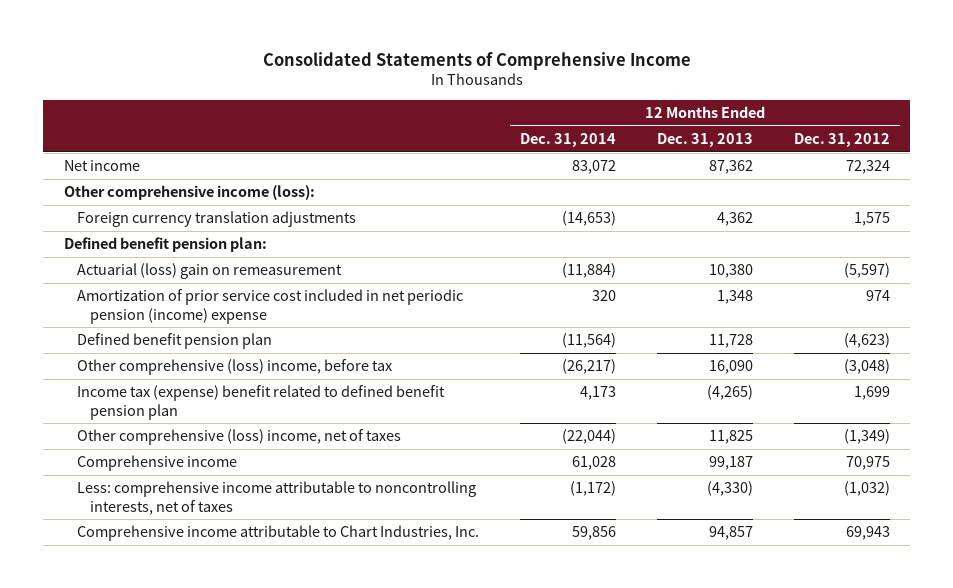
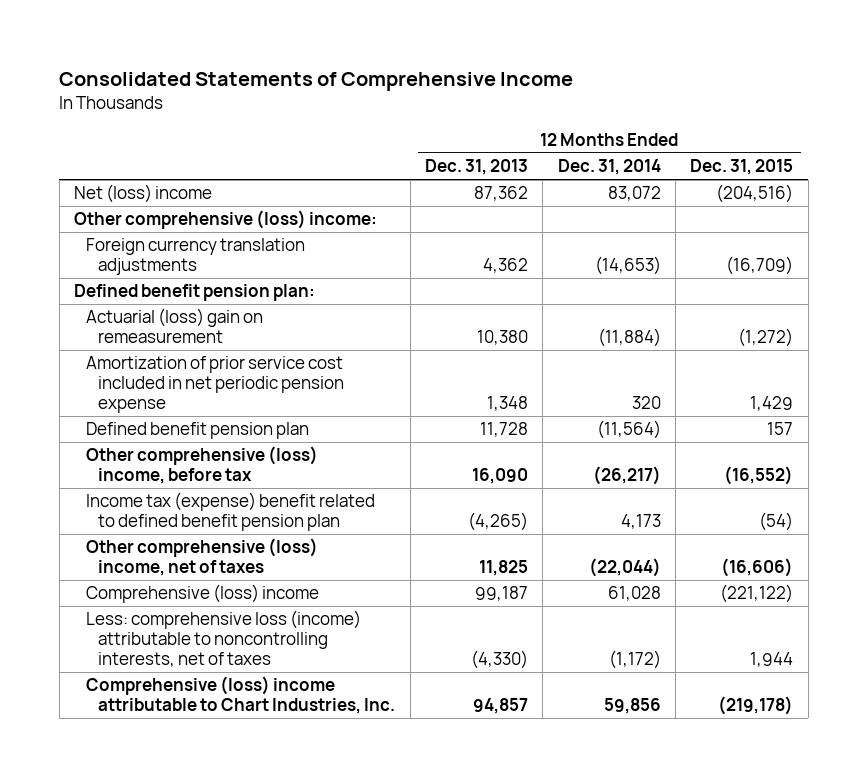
- | 12 Months Ended Dec. 31, 2014 | 12 Months Ended Dec. 31, 2013 | 12 Months Ended Dec. 31, 2012
+ | 12 Months Ended Dec. 31, 2013 | 12 Months Ended Dec. 31, 2014 | 12 Months Ended Dec. 31, 2015
- Net income | 83,072 | 87,362 | 72,324
- Other comprehensive income (loss):
+ Net (loss) income | 87,362 | 83,072 | (204,516)
+ Other comprehensive (loss) income:
- Amortization of prior service cost included in net periodic pension (income) expense | 320 | 1,348 | 974
+ Amortization of prior service cost included in net periodic pension expense | 1,348 | 320 | 1,429
- Comprehensive income | 61,028 | 99,187 | 70,975
- Less: comprehensive income attributable to noncontrolling interests, net of taxes | (1,172) | (4,330) | (1,032)
- Comprehensive income attributable to Chart Industries, Inc. | 59,856 | 94,857 | 69,943
+ Comprehensive (loss) income | 99,187 | 61,028 | (221,122)
+ Less: comprehensive loss (income) attributable to noncontrolling interests, net of taxes | (4,330) | (1,172) | 1,944
+ Comprehensive (loss) income attributable to Chart Industries, Inc. | 94,857 | 59,856 | (219,178)

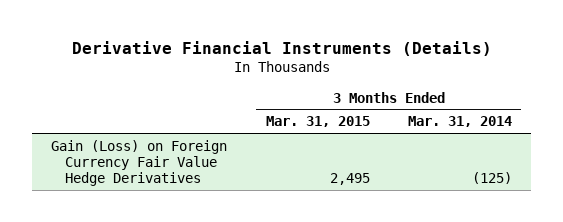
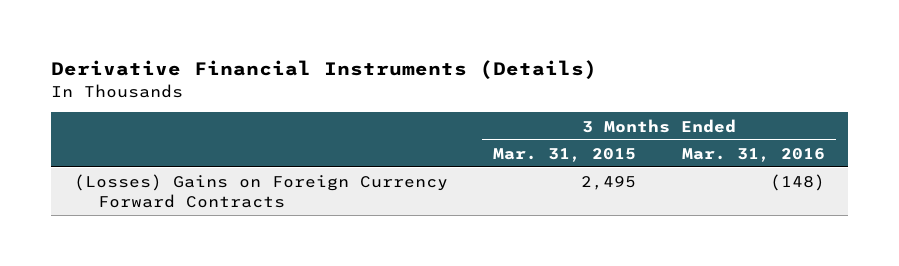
- | 3 Months Ended Mar. 31, 2015 | 3 Months Ended Mar. 31, 2014
+ | 3 Months Ended Mar. 31, 2015 | 3 Months Ended Mar. 31, 2016
- Gain (Loss) on Foreign Currency Fair Value Hedge Derivatives | 2,495 | (125)
+ (Losses) Gains on Foreign Currency Forward Contracts | 2,495 | (148)

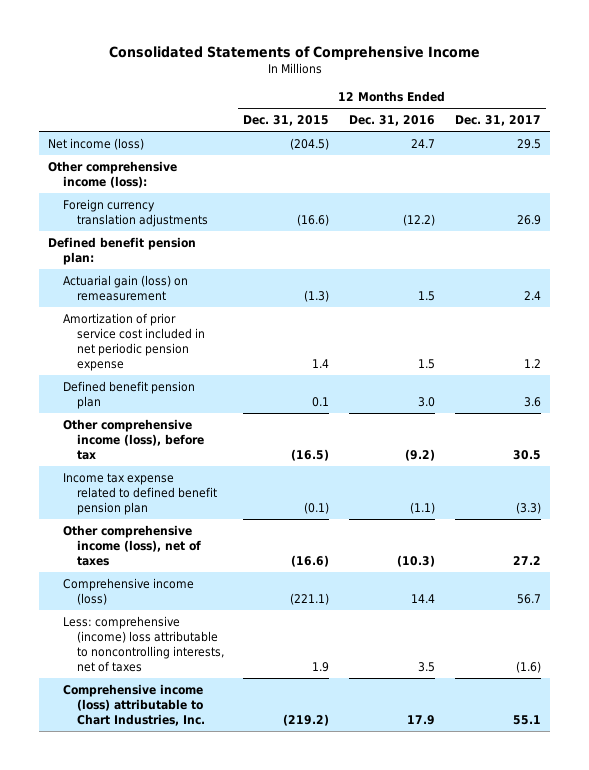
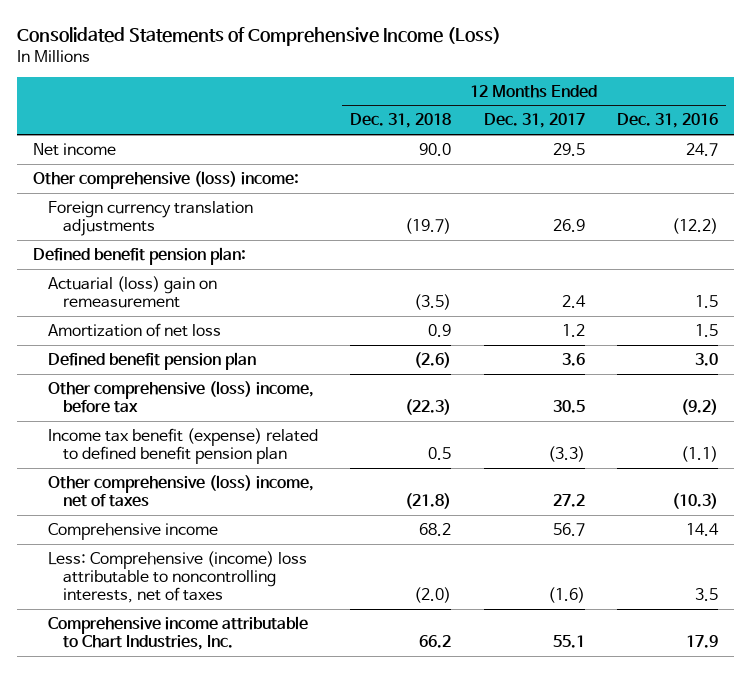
- Consolidated Statements of Comprehensive Income
+ Consolidated Statements of Comprehensive Income (Loss)
- | 12 Months Ended Dec. 31, 2015 | 12 Months Ended Dec. 31, 2016 | 12 Months Ended Dec. 31, 2017
+ | 12 Months Ended Dec. 31, 2018 | 12 Months Ended Dec. 31, 2017 | 12 Months Ended Dec. 31, 2016
- Net income (loss) | (204.5) | 24.7 | 29.5
- Other comprehensive income (loss):
+ Net income | 90.0 | 29.5 | 24.7
+ Other comprehensive (loss) income:
- Actuarial gain (loss) on remeasurement | (1.3) | 1.5 | 2.4
- Amortization of prior service cost included in net periodic pension expense | 1.4 | 1.5 | 1.2
+ Actuarial (loss) gain on remeasurement | (3.5) | 2.4 | 1.5
+ Amortization of net loss | 0.9 | 1.2 | 1.5
- Other comprehensive income (loss), before tax | (16.5) | (9.2) | 30.5
- Income tax expense related to defined benefit pension plan | (0.1) | (1.1) | (3.3)
- Other comprehensive income (loss), net of taxes | (16.6) | (10.3) | 27.2
- Comprehensive income (loss) | (221.1) | 14.4 | 56.7
- Less: comprehensive (income) loss attributable to noncontrolling interests, net of taxes | 1.9 | 3.5 | (1.6)
- Comprehensive income (loss) attributable to Chart Industries, Inc. | (219.2) | 17.9 | 55.1
+ Other comprehensive (loss) income, before tax | (22.3) | 30.5 | (9.2)
+ Income tax benefit (expense) related to defined benefit pension plan | 0.5 | (3.3) | (1.1)
+ Other comprehensive (loss) income, net of taxes | (21.8) | 27.2 | (10.3)
+ Comprehensive income | 68.2 | 56.7 | 14.4
+ Less: Comprehensive (income) loss attributable to noncontrolling interests, net of taxes | (2.0) | (1.6) | 3.5
+ Comprehensive income attributable to Chart Industries, Inc. | 66.2 | 55.1 | 17.9

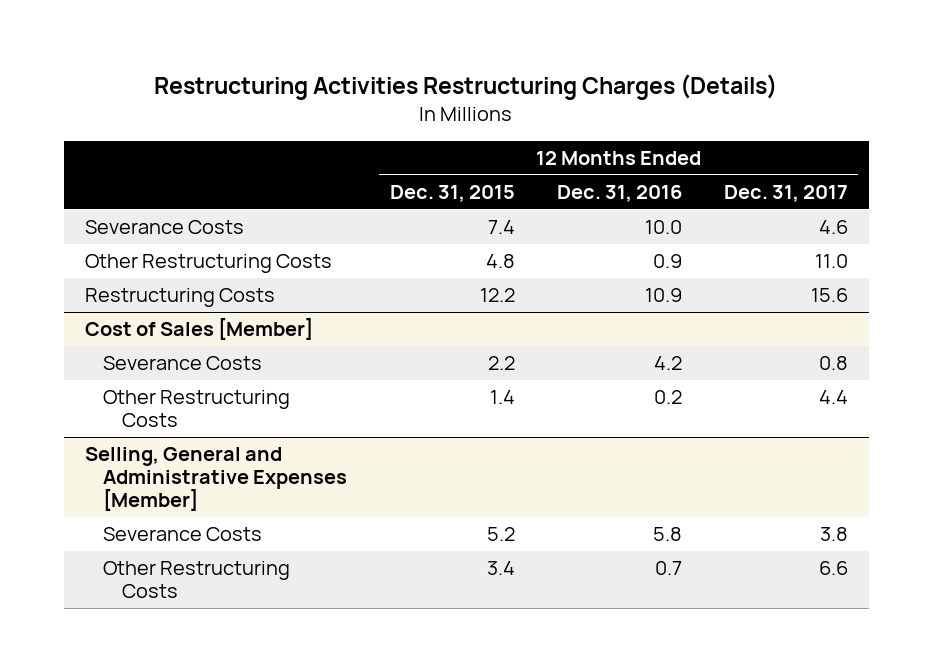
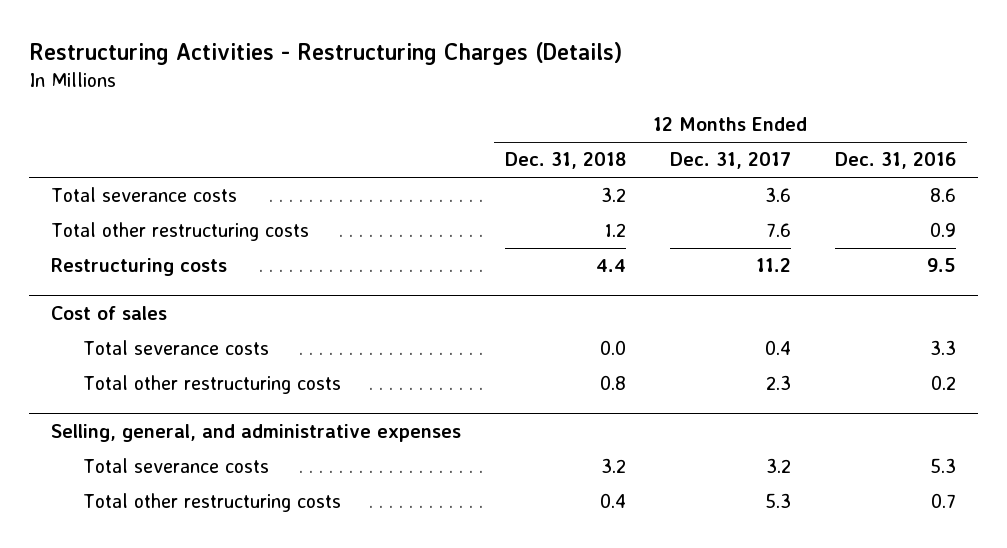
- Restructuring Activities Restructuring Charges (Details)
+ Restructuring Activities - Restructuring Charges (Details)
- | 12 Months Ended Dec. 31, 2015 | 12 Months Ended Dec. 31, 2016 | 12 Months Ended Dec. 31, 2017
+ | 12 Months Ended Dec. 31, 2018 | 12 Months Ended Dec. 31, 2017 | 12 Months Ended Dec. 31, 2016
- Severance Costs | 7.4 | 10.0 | 4.6
- Other Restructuring Costs | 4.8 | 0.9 | 11.0
- Restructuring Costs | 12.2 | 10.9 | 15.6
- Cost of Sales [Member]
- Severance Costs | 2.2 | 4.2 | 0.8
- Other Restructuring Costs | 1.4 | 0.2 | 4.4
- Selling, General and Administrative Expenses [Member]
- Severance Costs | 5.2 | 5.8 | 3.8
- Other Restructuring Costs | 3.4 | 0.7 | 6.6
+ Total severance costs | 3.2 | 3.6 | 8.6
+ Total other restructuring costs | 1.2 | 7.6 | 0.9
+ Restructuring costs | 4.4 | 11.2 | 9.5
+ Cost of sales
+ Total severance costs | 0.0 | 0.4 | 3.3
+ Total other restructuring costs | 0.8 | 2.3 | 0.2
+ Selling, general, and administrative expenses
+ Total severance costs | 3.2 | 3.2 | 5.3
+ Total other restructuring costs | 0.4 | 5.3 | 0.7

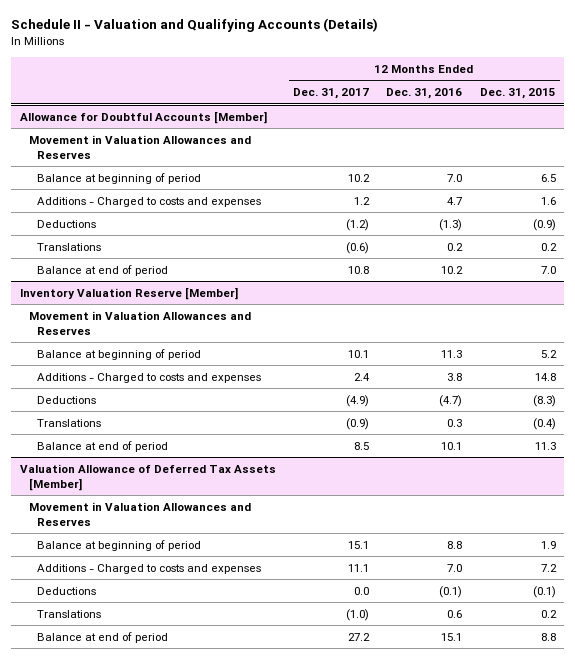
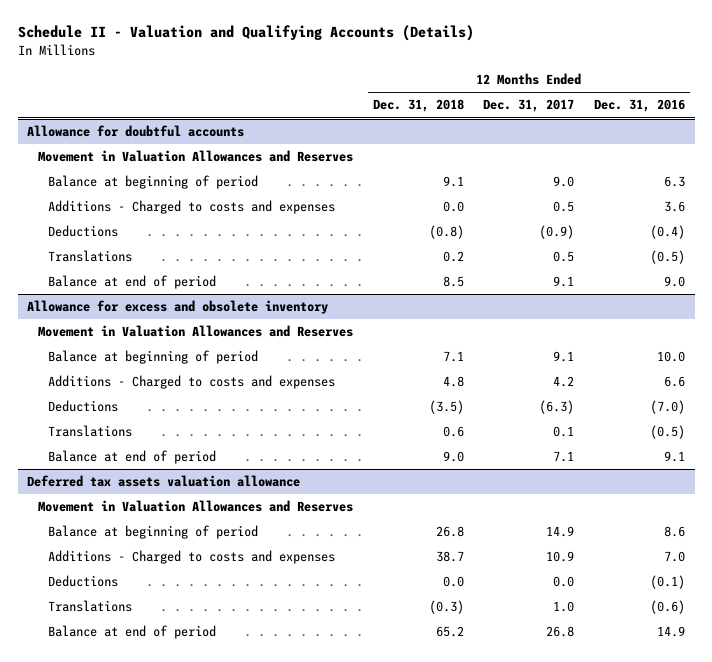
- | 12 Months Ended Dec. 31, 2017 | 12 Months Ended Dec. 31, 2016 | 12 Months Ended Dec. 31, 2015
+ | 12 Months Ended Dec. 31, 2018 | 12 Months Ended Dec. 31, 2017 | 12 Months Ended Dec. 31, 2016
- Allowance for Doubtful Accounts [Member]
+ Allowance for doubtful accounts
- Balance at beginning of period | 10.2 | 7.0 | 6.5
- Additions - Charged to costs and expenses | 1.2 | 4.7 | 1.6
- Deductions | (1.2) | (1.3) | (0.9)
- Translations | (0.6) | 0.2 | 0.2
- Balance at end of period | 10.8 | 10.2 | 7.0
- Inventory Valuation Reserve [Member]
+ Balance at beginning of period | 9.1 | 9.0 | 6.3
+ Additions - Charged to costs and expenses | 0.0 | 0.5 | 3.6
+ Deductions | (0.8) | (0.9) | (0.4)
+ Translations | 0.2 | 0.5 | (0.5)
+ Balance at end of period | 8.5 | 9.1 | 9.0
+ Allowance for excess and obsolete inventory
- Balance at beginning of period | 10.1 | 11.3 | 5.2
- Additions - Charged to costs and expenses | 2.4 | 3.8 | 14.8
- Deductions | (4.9) | (4.7) | (8.3)
- Translations | (0.9) | 0.3 | (0.4)
- Balance at end of period | 8.5 | 10.1 | 11.3
- Valuation Allowance of Deferred Tax Assets [Member]
+ Balance at beginning of period | 7.1 | 9.1 | 10.0
+ Additions - Charged to costs and expenses | 4.8 | 4.2 | 6.6
+ Deductions | (3.5) | (6.3) | (7.0)
+ Translations | 0.6 | 0.1 | (0.5)
+ Balance at end of period | 9.0 | 7.1 | 9.1
+ Deferred tax assets valuation allowance
- Balance at beginning of period | 15.1 | 8.8 | 1.9
- Additions - Charged to costs and expenses | 11.1 | 7.0 | 7.2
+ Balance at beginning of period | 26.8 | 14.9 | 8.6
+ Additions - Charged to costs and expenses | 38.7 | 10.9 | 7.0
- Translations | (1.0) | 0.6 | 0.2
- Balance at end of period | 27.2 | 15.1 | 8.8
+ Translations | (0.3) | 1.0 | (0.6)
+ Balance at end of period | 65.2 | 26.8 | 14.9

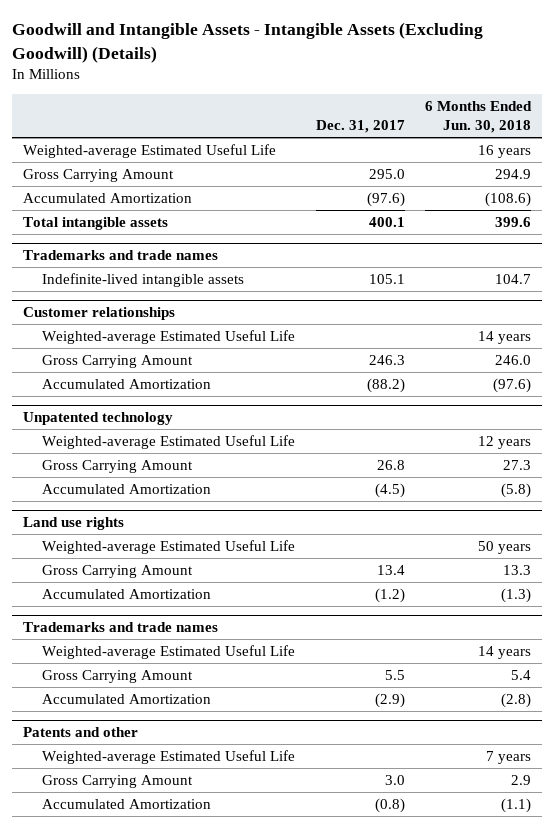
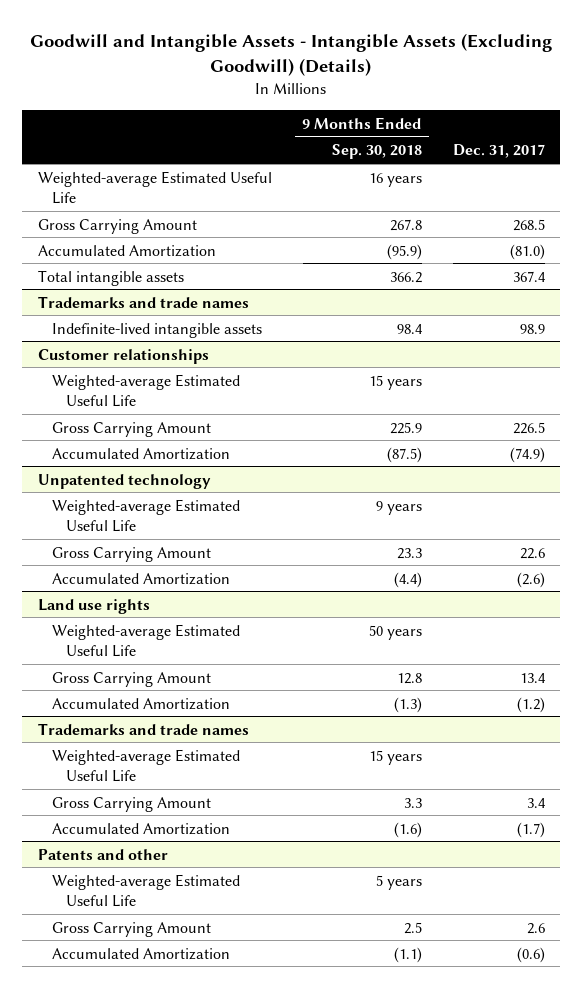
- | Dec. 31, 2017 | 6 Months Ended Jun. 30, 2018
+ | 9 Months Ended Sep. 30, 2018 | Dec. 31, 2017
- Gross Carrying Amount | 295.0 | 294.9
- Accumulated Amortization | (97.6) | (108.6)
- Total intangible assets | 400.1 | 399.6
+ Gross Carrying Amount | 267.8 | 268.5
+ Accumulated Amortization | (95.9) | (81.0)
+ Total intangible assets | 366.2 | 367.4
@ Trademarks and trade names
- Indefinite-lived intangible assets | 105.1 | 104.7
+ Indefinite-lived intangible assets | 98.4 | 98.9
@ Customer relationships
- Gross Carrying Amount | 246.3 | 246.0
- Accumulated Amortization | (88.2) | (97.6)
+ Gross Carrying Amount | 225.9 | 226.5
+ Accumulated Amortization | (87.5) | (74.9)
@ Unpatented technology
- Gross Carrying Amount | 26.8 | 27.3
- Accumulated Amortization | (4.5) | (5.8)
+ Gross Carrying Amount | 23.3 | 22.6
+ Accumulated Amortization | (4.4) | (2.6)
@ Trademarks and trade names
- Gross Carrying Amount | 5.5 | 5.4
- Accumulated Amortization | (2.9) | (2.8)
+ Gross Carrying Amount | 3.3 | 3.4
+ Accumulated Amortization | (1.6) | (1.7)
@ Patents and other
- Gross Carrying Amount | 3.0 | 2.9
- Accumulated Amortization | (0.8) | (1.1)
+ Gross Carrying Amount | 2.5 | 2.6
+ Accumulated Amortization | (1.1) | (0.6)

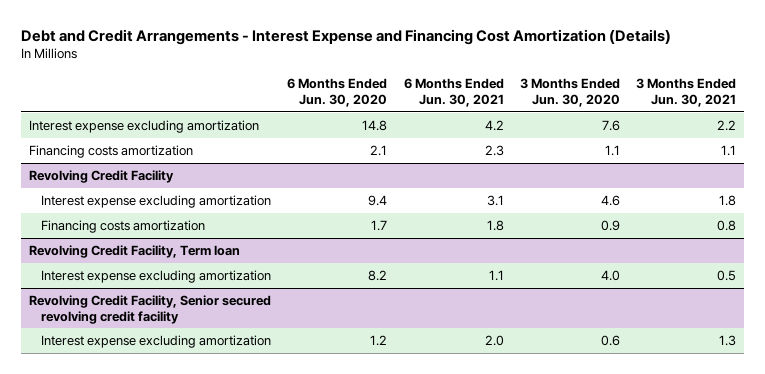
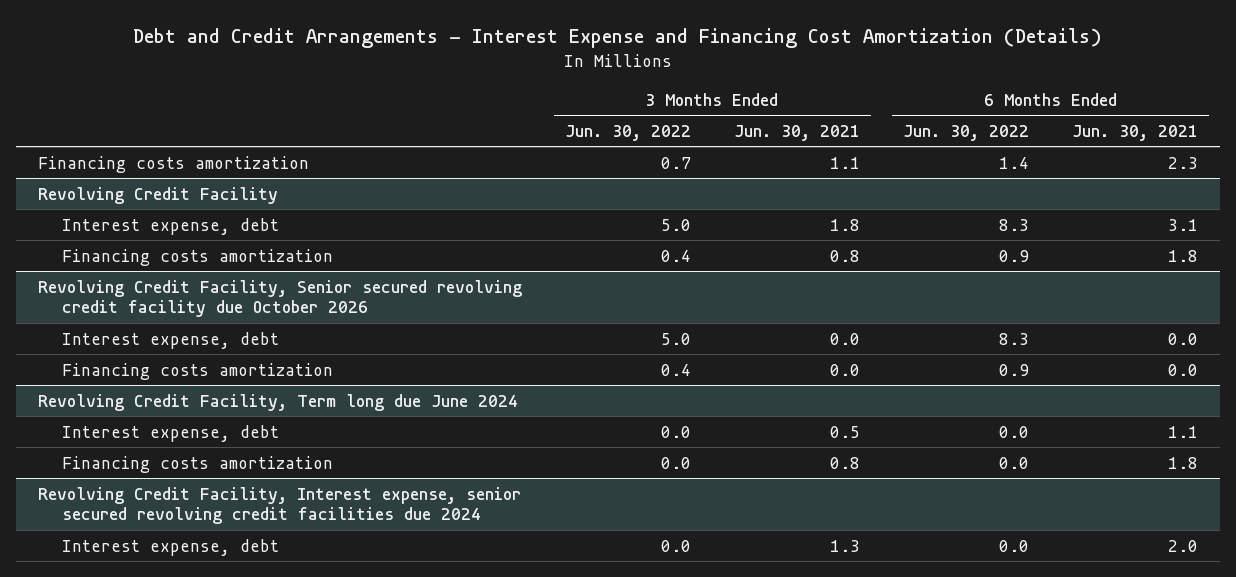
- | 6 Months Ended Jun. 30, 2020 | 6 Months Ended Jun. 30, 2021 | 3 Months Ended Jun. 30, 2020 | 3 Months Ended Jun. 30, 2021
+ | 3 Months Ended Jun. 30, 2022 | 3 Months Ended Jun. 30, 2021 | 6 Months Ended Jun. 30, 2022 | 6 Months Ended Jun. 30, 2021
- Interest expense excluding amortization | 14.8 | 4.2 | 7.6 | 2.2
@ Revolving Credit Facility
- Interest expense excluding amortization | 9.4 | 3.1 | 4.6 | 1.8
+ Interest expense, debt | 5.0 | 1.8 | 8.3 | 3.1
- Revolving Credit Facility, Term loan
- Interest expense excluding amortization | 8.2 | 1.1 | 4.0 | 0.5
- Revolving Credit Facility, Senior secured revolving credit facility
- Interest expense excluding amortization | 1.2 | 2.0 | 0.6 | 1.3
+ Revolving Credit Facility, Senior secured revolving credit facility due October 2026
+ Interest expense, debt | 5.0 | 0.0 | 8.3 | 0.0
+ Financing costs amortization | 0.4 | 0.0 | 0.9 | 0.0
+ Revolving Credit Facility, Term long due June 2024
+ Interest expense, debt | 0.0 | 0.5 | 0.0 | 1.1
+ Financing costs amortization | 0.0 | 0.8 | 0.0 | 1.8
+ Revolving Credit Facility, Interest expense, senior secured revolving credit facilities due 2024
+ Interest expense, debt | 0.0 | 1.3 | 0.0 | 2.0

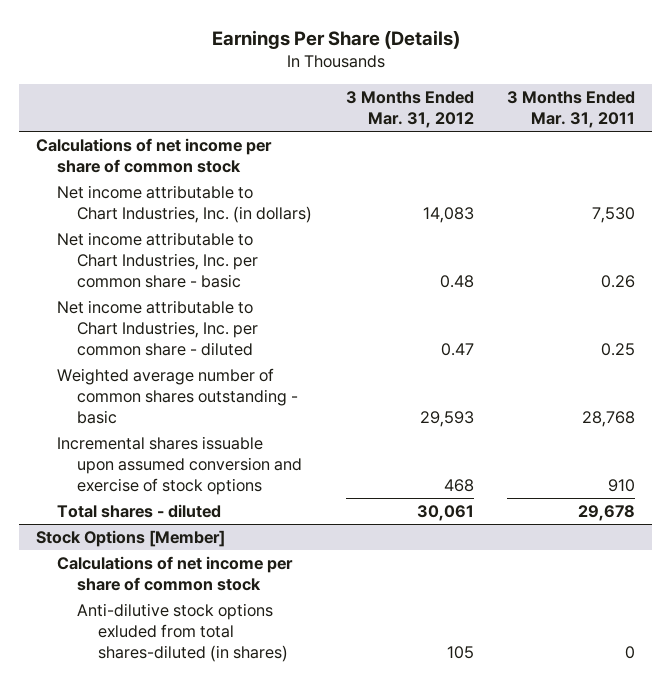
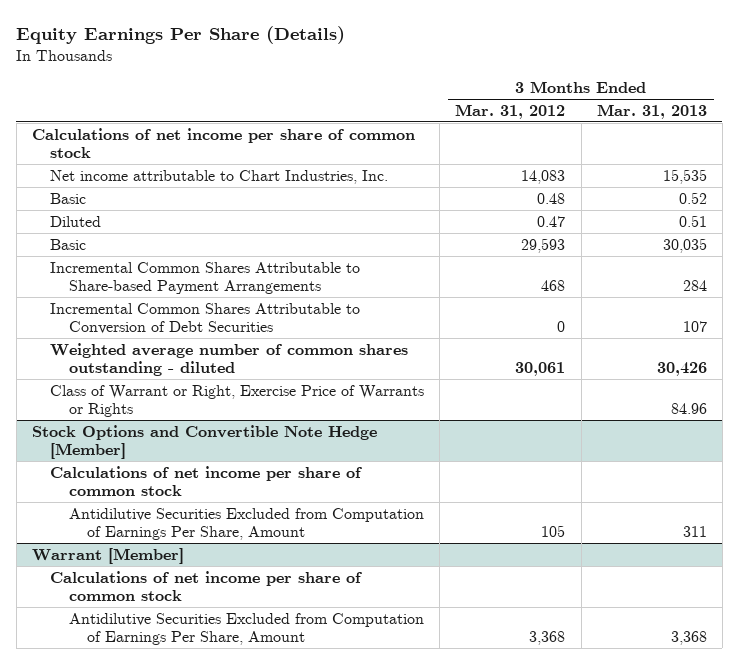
- Earnings Per Share (Details)
+ Equity Earnings Per Share (Details)
- | 3 Months Ended Mar. 31, 2012 | 3 Months Ended Mar. 31, 2011
+ | 3 Months Ended Mar. 31, 2012 | 3 Months Ended Mar. 31, 2013
- Net income attributable to Chart Industries, Inc. (in dollars) | 14,083 | 7,530
- Net income attributable to Chart Industries, Inc. per common share - basic | 0.48 | 0.26
- Net income attributable to Chart Industries, Inc. per common share - diluted | 0.47 | 0.25
- Weighted average number of common shares outstanding - basic | 29,593 | 28,768
- Incremental shares issuable upon assumed conversion and exercise of stock options | 468 | 910
- Total shares - diluted | 30,061 | 29,678
- Stock Options [Member]
+ Net income attributable to Chart Industries, Inc. | 14,083 | 15,535
+ Basic | 0.48 | 0.52
+ Diluted | 0.47 | 0.51
+ Basic | 29,593 | 30,035
+ Incremental Common Shares Attributable to Share-based Payment Arrangements | 468 | 284
+ Incremental Common Shares Attributable to Conversion of Debt Securities | 0 | 107
+ Weighted average number of common shares outstanding - diluted | 30,061 | 30,426
+ Class of Warrant or Right, Exercise Price of Warrants or Rights | | 84.96
+ Stock Options and Convertible Note Hedge [Member]
- Anti-dilutive stock options exluded from total shares-diluted (in shares) | 105 | 0
+ Antidilutive Securities Excluded from Computation of Earnings Per Share, Amount | 105 | 311
+ Warrant [Member]
+ Calculations of net income per share of common stock
+ Antidilutive Securities Excluded from Computation of Earnings Per Share, Amount | 3,368 | 3,368

